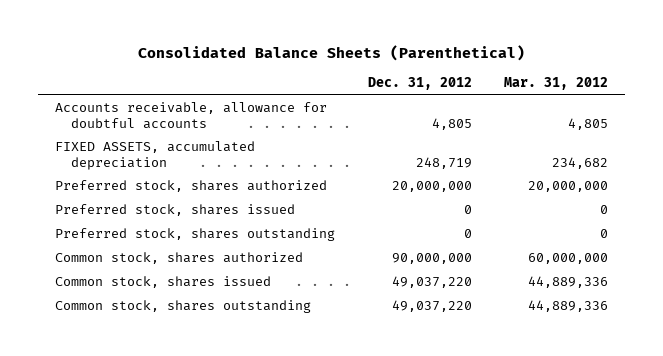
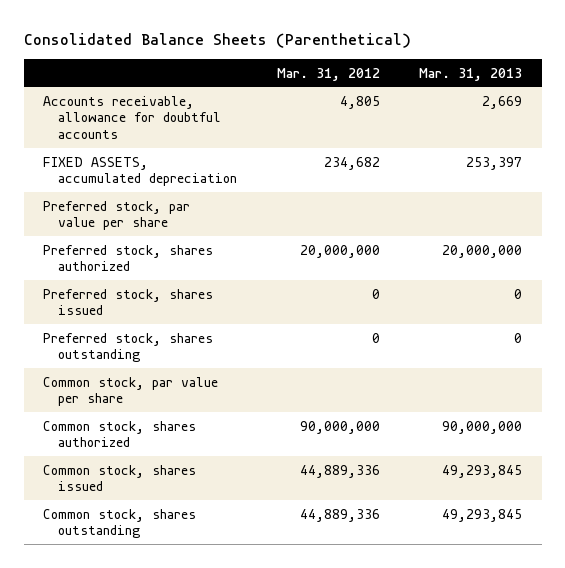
- | Dec. 31, 2012 | Mar. 31, 2012
+ | Mar. 31, 2012 | Mar. 31, 2013
+ Preferred stock, par value per share
- Common stock, shares authorized | 90,000,000 | 60,000,000
+ Common stock, par value per share
+ Common stock, shares authorized | 90,000,000 | 90,000,000

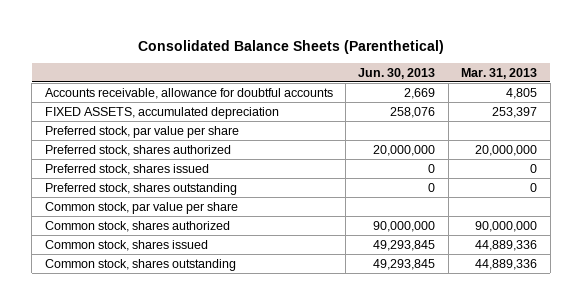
- | Mar. 31, 2012 | Mar. 31, 2013
+ | Jun. 30, 2013 | Mar. 31, 2013
- Accounts receivable, allowance for doubtful accounts | 4,805 | 2,669
+ Accounts receivable, allowance for doubtful accounts | 2,669 | 4,805
- Common stock, shares issued | 44,889,336 | 49,293,845
- Common stock, shares outstanding | 44,889,336 | 49,293,845
+ Common stock, shares issued | 49,293,845 | 44,889,336
+ Common stock, shares outstanding | 49,293,845 | 44,889,336

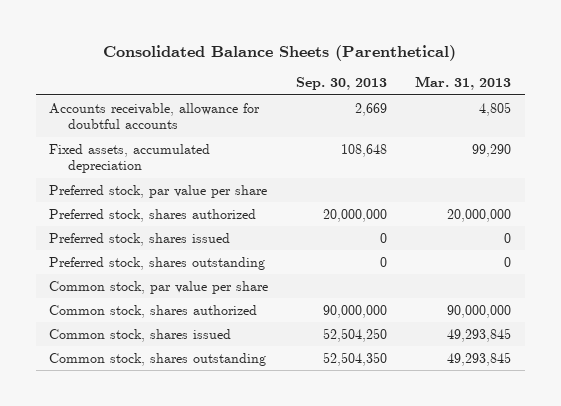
- | Jun. 30, 2013 | Mar. 31, 2013
+ | Sep. 30, 2013 | Mar. 31, 2013
- FIXED ASSETS, accumulated depreciation | 258,076 | 253,397
+ Fixed assets, accumulated depreciation | 108,648 | 99,290
- Common stock, shares issued | 49,293,845 | 44,889,336
- Common stock, shares outstanding | 49,293,845 | 44,889,336
+ Common stock, shares issued | 52,504,250 | 49,293,845
+ Common stock, shares outstanding | 52,504,350 | 49,293,845

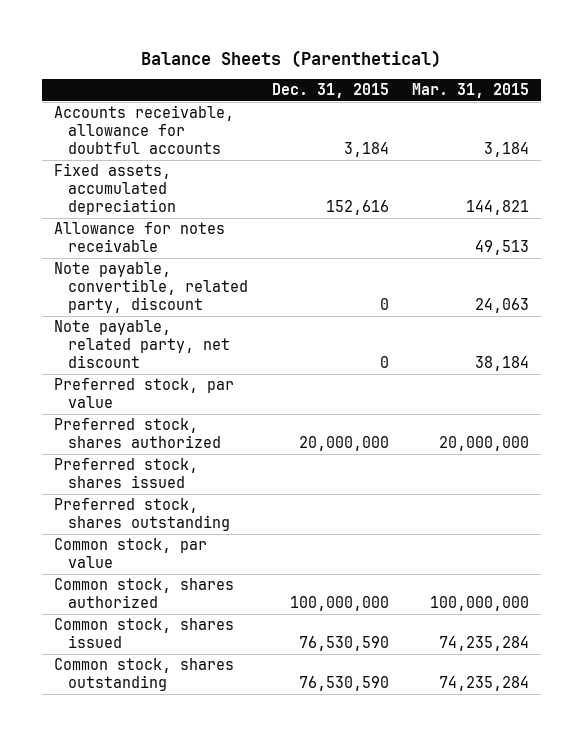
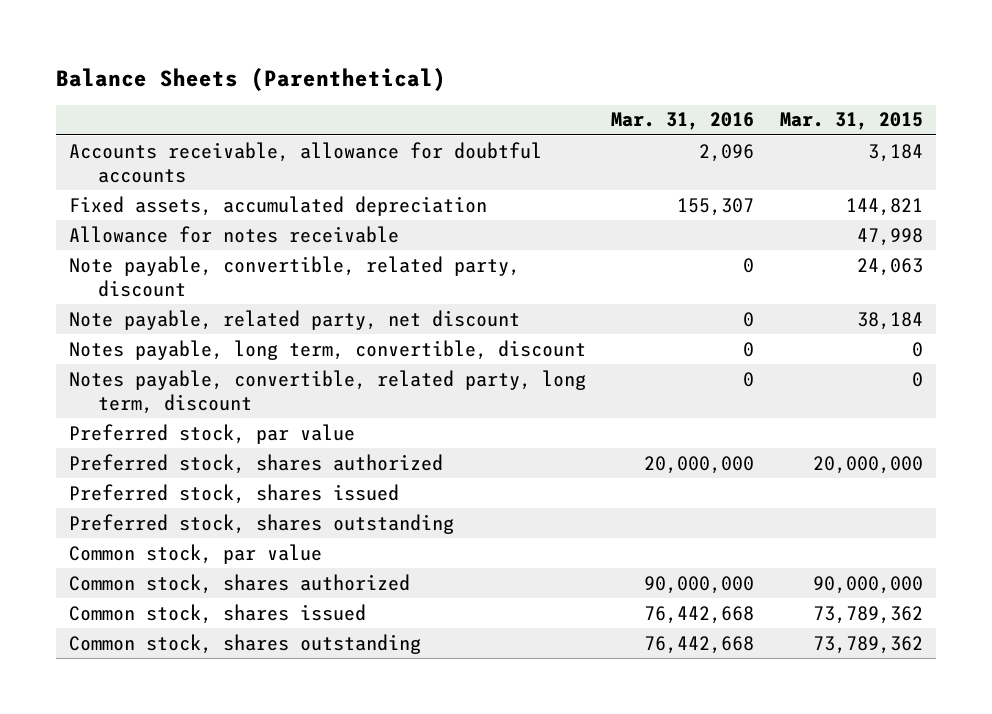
- | Dec. 31, 2015 | Mar. 31, 2015
+ | Mar. 31, 2016 | Mar. 31, 2015
- Allowance for notes receivable | | 49,513
+ Allowance for notes receivable | | 47,998
+ Notes payable, long term, convertible, discount | 0 | 0
+ Notes payable, convertible, related party, long term, discount | 0 | 0
- Common stock, shares authorized | 100,000,000 | 100,000,000
- Common stock, shares issued | 76,530,590 | 74,235,284
- Common stock, shares outstanding | 76,530,590 | 74,235,284
+ Common stock, shares authorized | 90,000,000 | 90,000,000
+ Common stock, shares issued | 76,442,668 | 73,789,362
+ Common stock, shares outstanding | 76,442,668 | 73,789,362

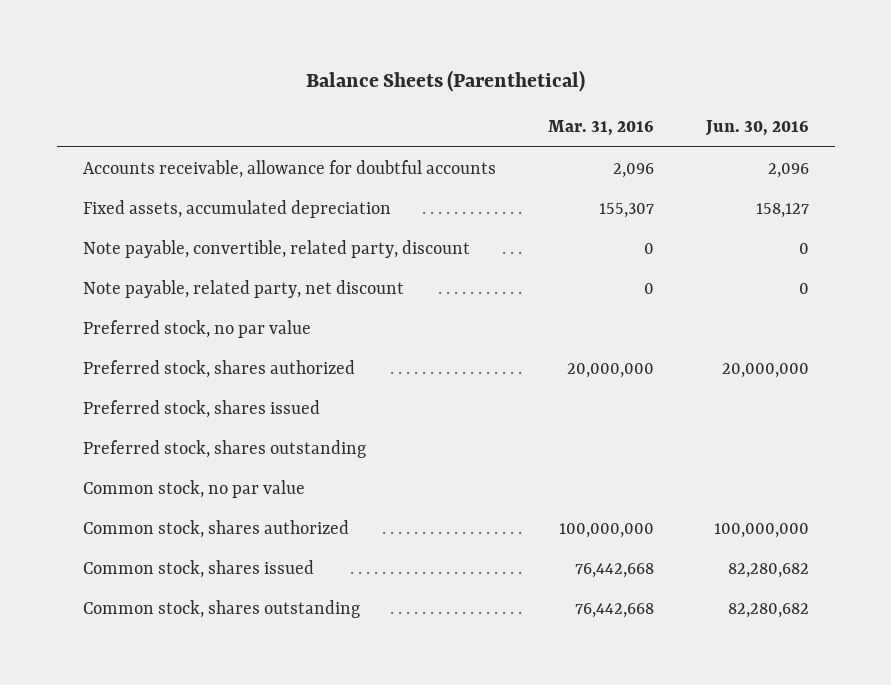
- | Mar. 31, 2016 | Mar. 31, 2015
+ | Mar. 31, 2016 | Jun. 30, 2016
- Allowance for notes receivable | | 47,998
- Notes payable, long term, convertible, discount | 0 | 0
- Notes payable, convertible, related party, long term, discount | 0 | 0
- Preferred stock, par value
+ Preferred stock, no par value
- Common stock, par value
- Common stock, shares authorized | 90,000,000 | 90,000,000
+ Common stock, no par value
+ Common stock, shares authorized | 100,000,000 | 100,000,000

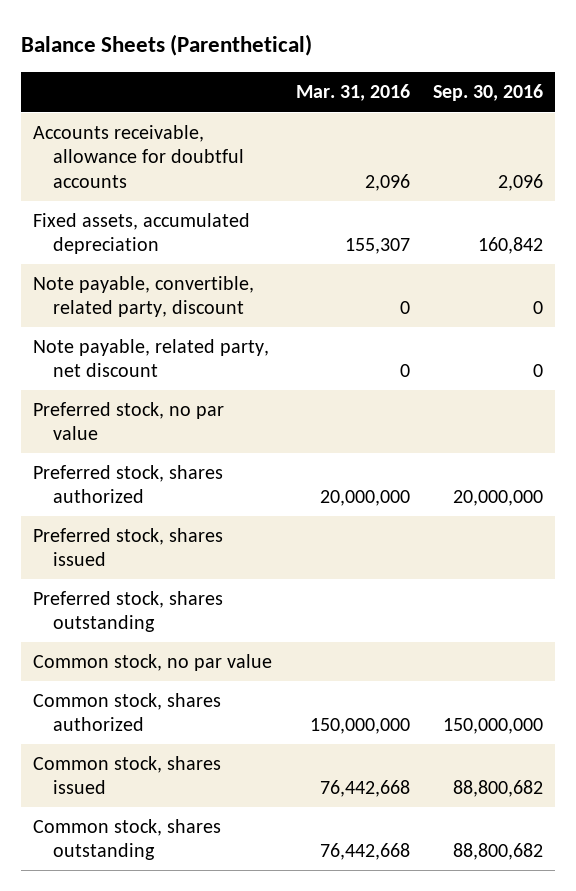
- | Mar. 31, 2016 | Jun. 30, 2016
+ | Mar. 31, 2016 | Sep. 30, 2016
- Common stock, shares authorized | 100,000,000 | 100,000,000
+ Common stock, shares authorized | 150,000,000 | 150,000,000

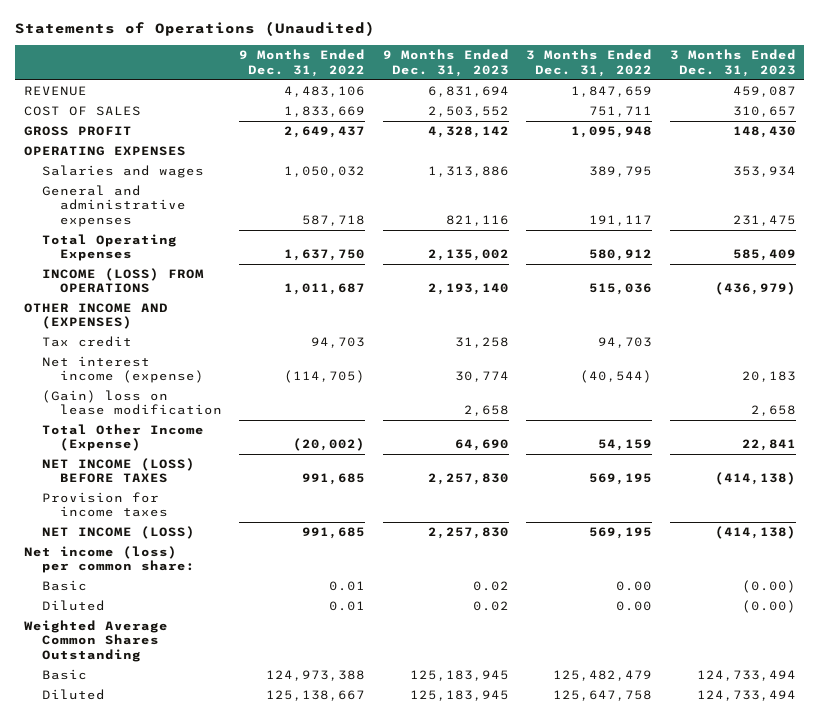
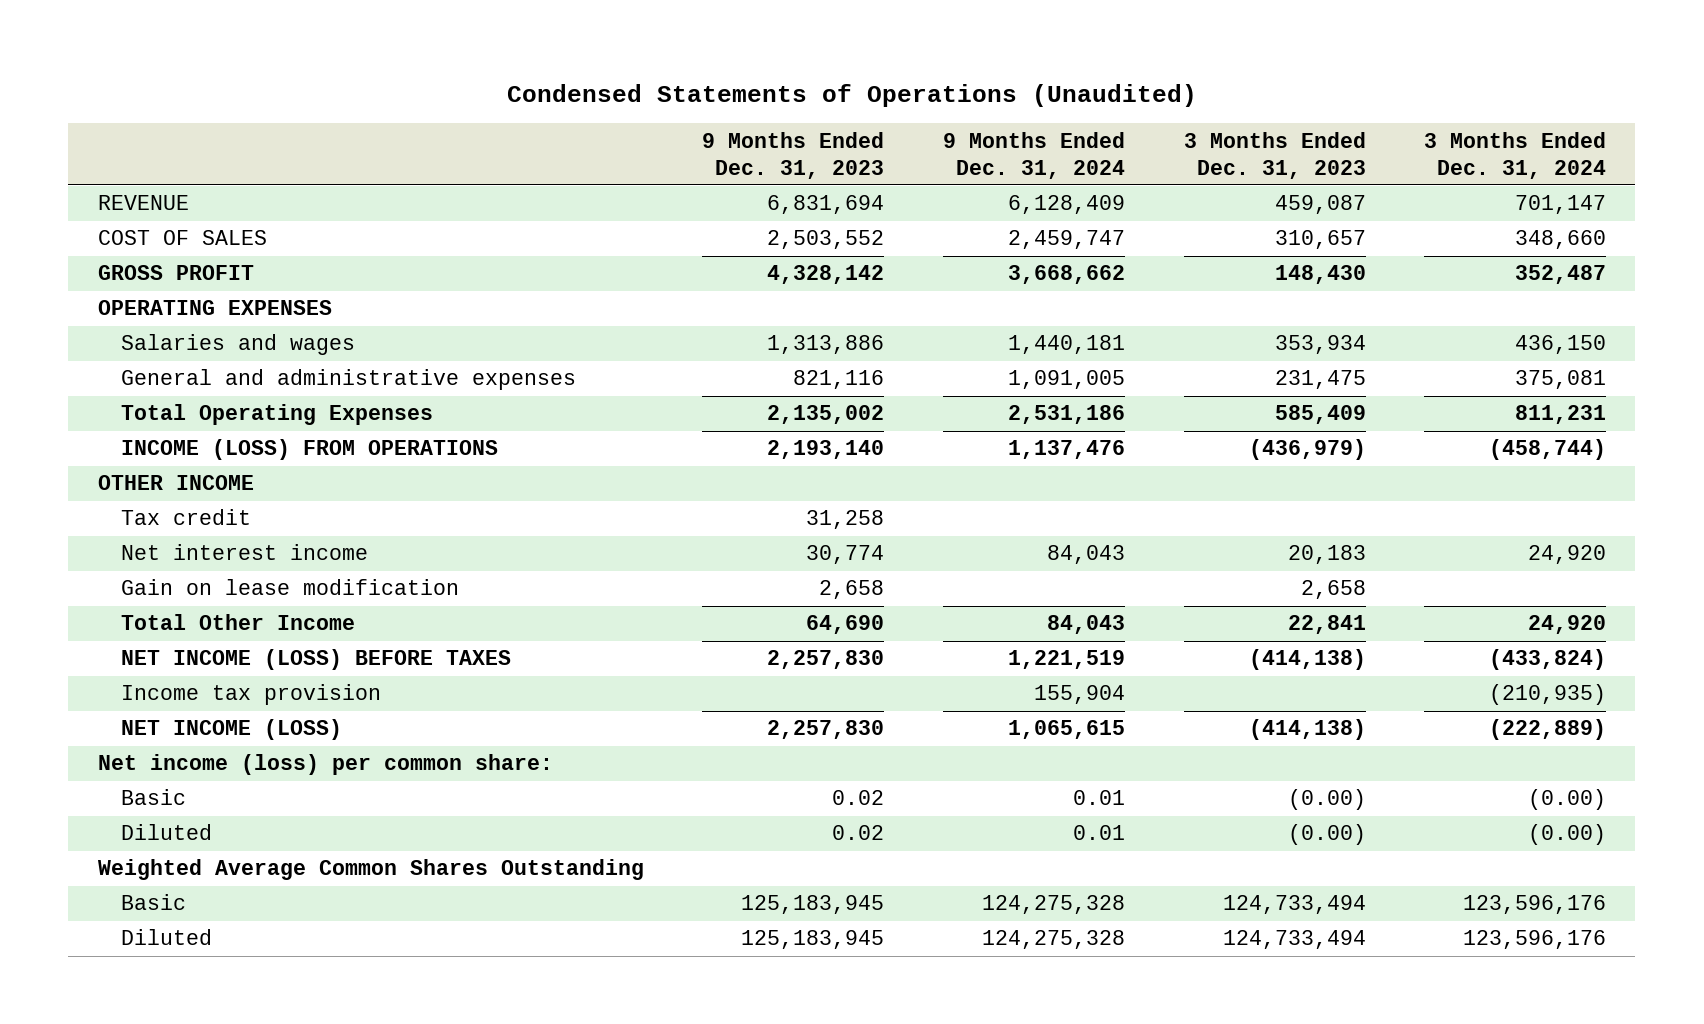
- Statements of Operations (Unaudited)
+ Condensed Statements of Operations (Unaudited)
- | 9 Months Ended Dec. 31, 2022 | 9 Months Ended Dec. 31, 2023 | 3 Months Ended Dec. 31, 2022 | 3 Months Ended Dec. 31, 2023
+ | 9 Months Ended Dec. 31, 2023 | 9 Months Ended Dec. 31, 2024 | 3 Months Ended Dec. 31, 2023 | 3 Months Ended Dec. 31, 2024
- OTHER INCOME AND (EXPENSES)
+ OTHER INCOME
- Net interest income (expense) | (114,705) | 30,774 | (40,544) | 20,183
- (Gain) loss on lease modification | | 2,658 | | 2,658
- Total Other Income (Expense) | (20,002) | 64,690 | 54,159 | 22,841
+ Net interest income | 30,774 | 84,043 | 20,183 | 24,920
+ Gain on lease modification | 2,658 | | 2,658 |
+ Total Other Income | 64,690 | 84,043 | 22,841 | 24,920
- Provision for income taxes
+ Income tax provision | | 155,904 | | (210,935)

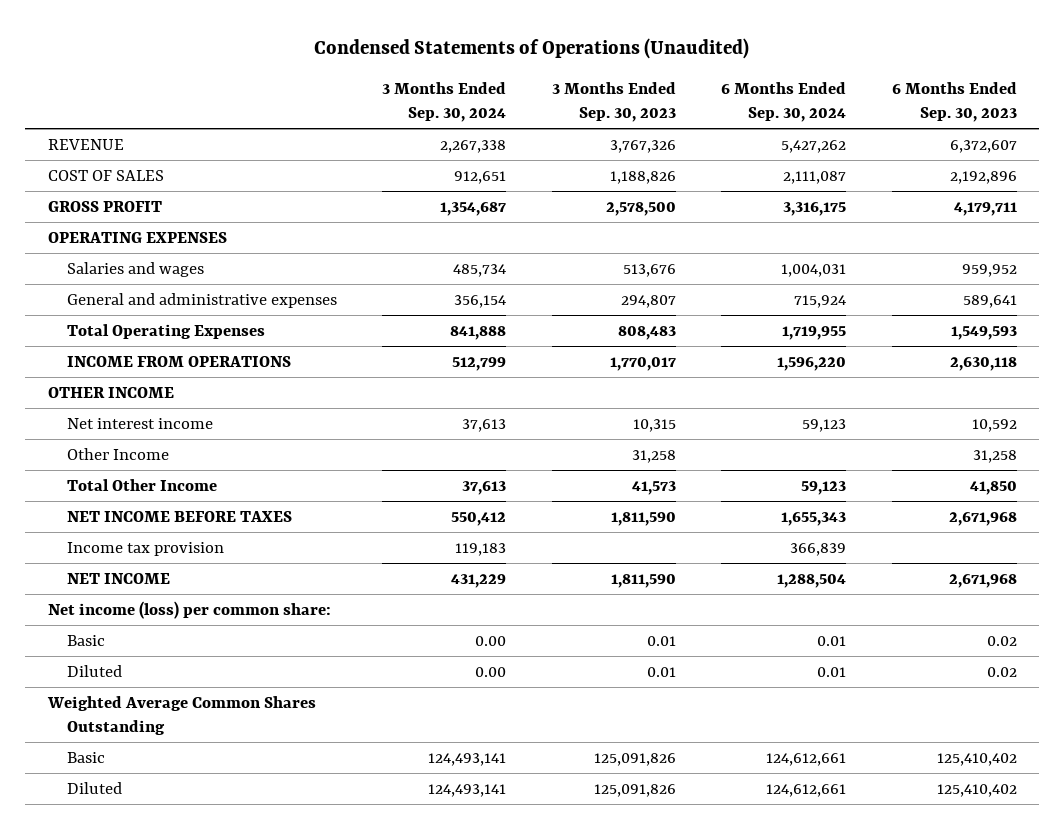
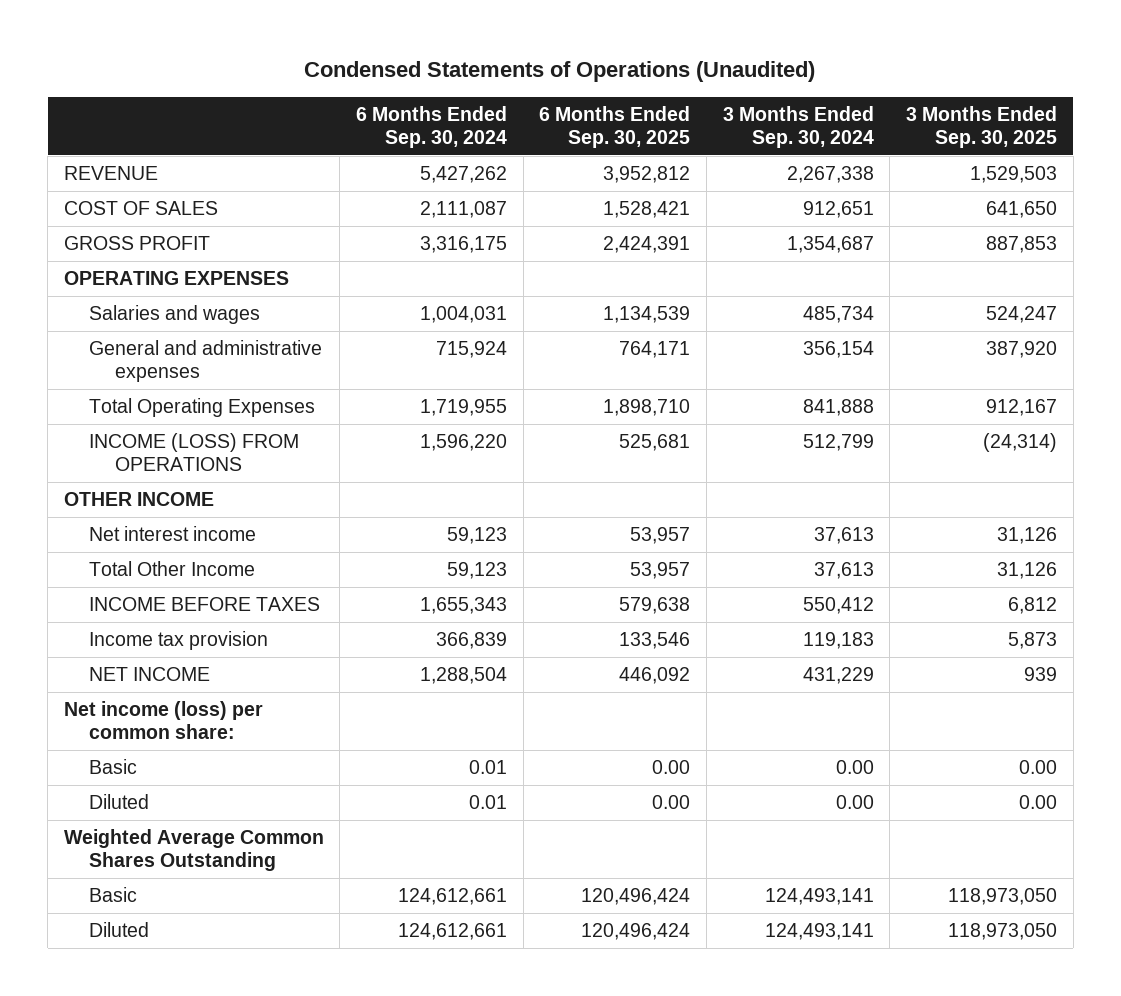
- | 3 Months Ended Sep. 30, 2024 | 3 Months Ended Sep. 30, 2023 | 6 Months Ended Sep. 30, 2024 | 6 Months Ended Sep. 30, 2023
+ | 6 Months Ended Sep. 30, 2024 | 6 Months Ended Sep. 30, 2025 | 3 Months Ended Sep. 30, 2024 | 3 Months Ended Sep. 30, 2025
- INCOME FROM OPERATIONS | 512,799 | 1,770,017 | 1,596,220 | 2,630,118
+ INCOME (LOSS) FROM OPERATIONS | 1,596,220 | 525,681 | 512,799 | (24,314)
- Other Income | | 31,258 | | 31,258
- NET INCOME BEFORE TAXES | 550,412 | 1,811,590 | 1,655,343 | 2,671,968
+ INCOME BEFORE TAXES | 1,655,343 | 579,638 | 550,412 | 6,812

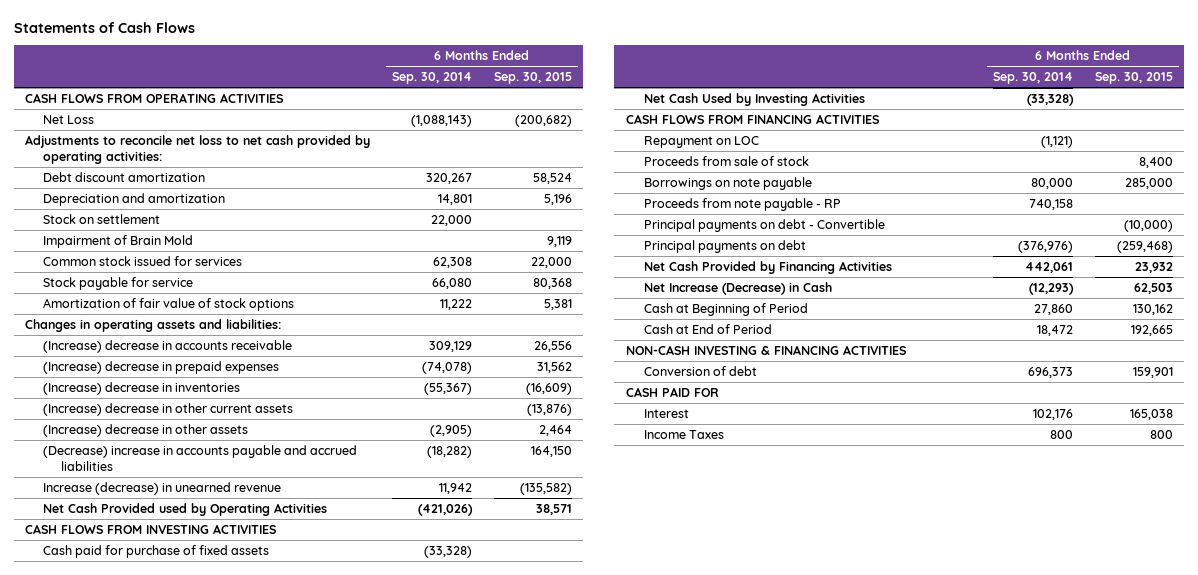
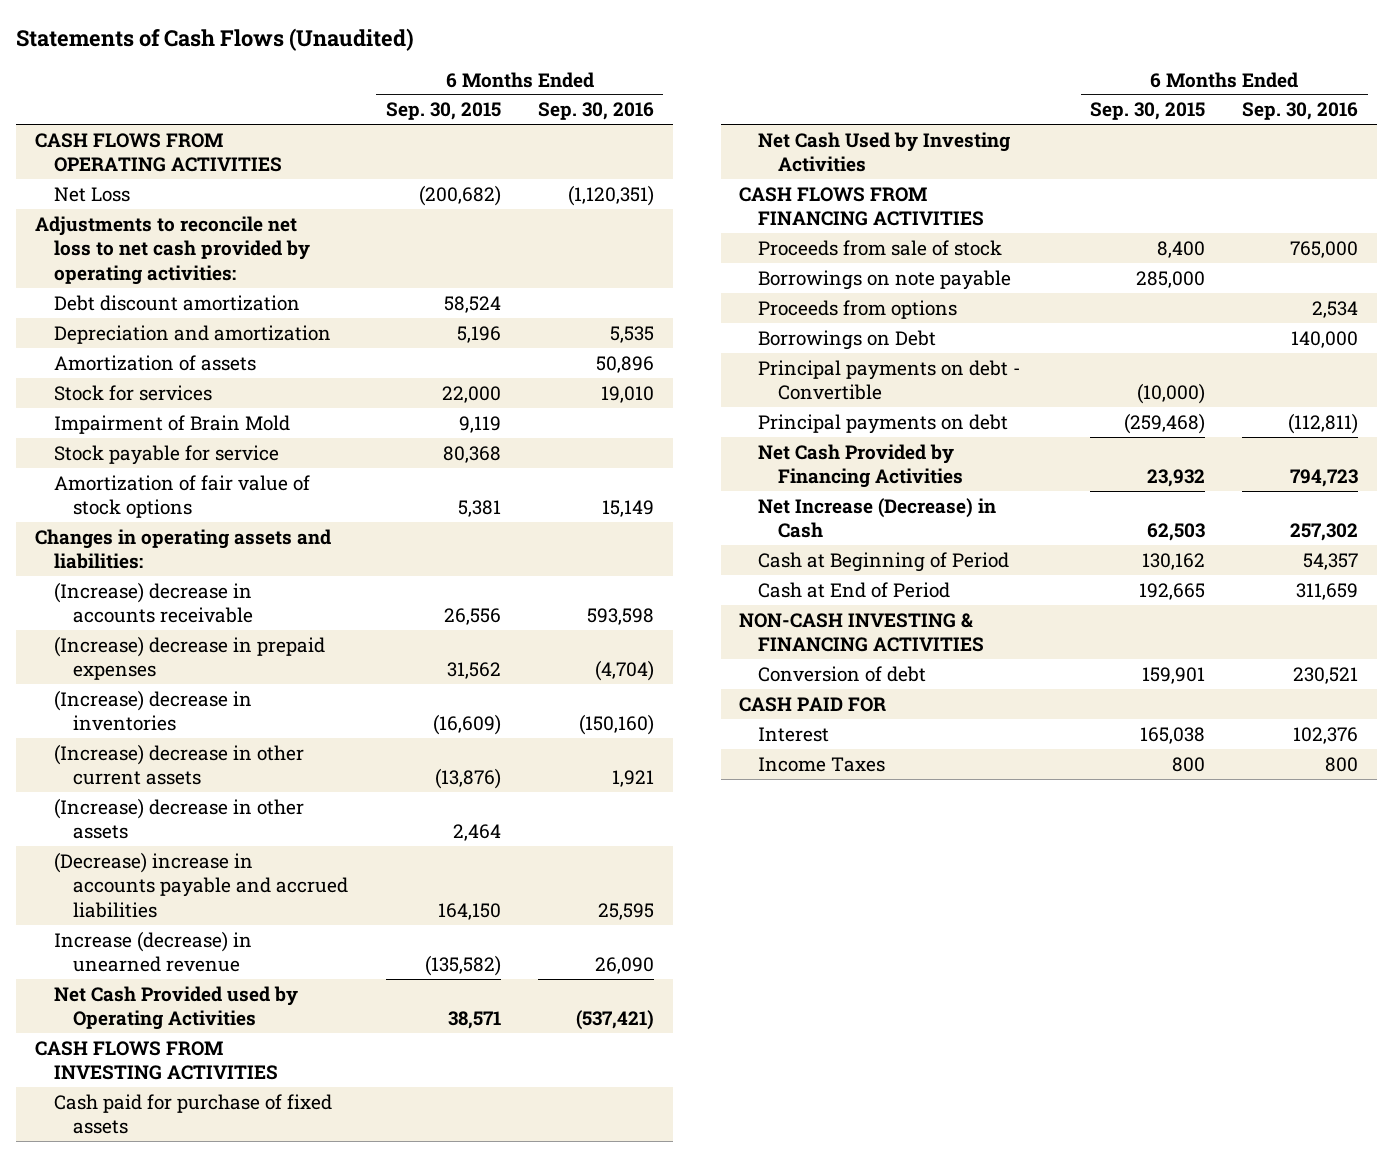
- Statements of Cash Flows
+ Statements of Cash Flows (Unaudited)
- | 6 Months Ended Sep. 30, 2014 | 6 Months Ended Sep. 30, 2015
+ | 6 Months Ended Sep. 30, 2015 | 6 Months Ended Sep. 30, 2016
- Stock on settlement | 22,000 |
+ Amortization of assets | | 50,896
+ Stock for services | 22,000 | 19,010
- Common stock issued for services | 62,308 | 22,000
- Repayment on LOC | (1,121) |
- Proceeds from note payable - RP | 740,158 |
+ Proceeds from options | | 2,534
+ Borrowings on Debt | | 140,000

